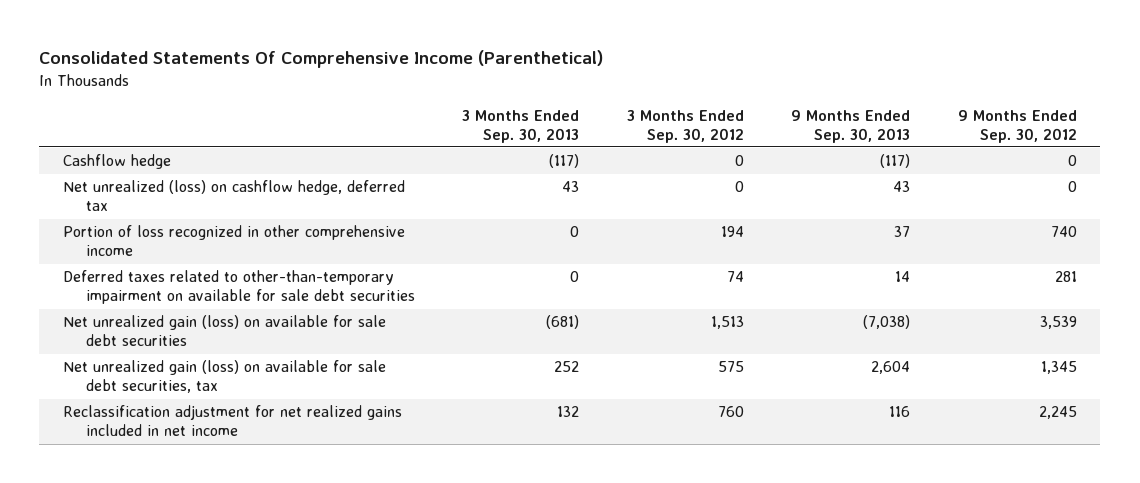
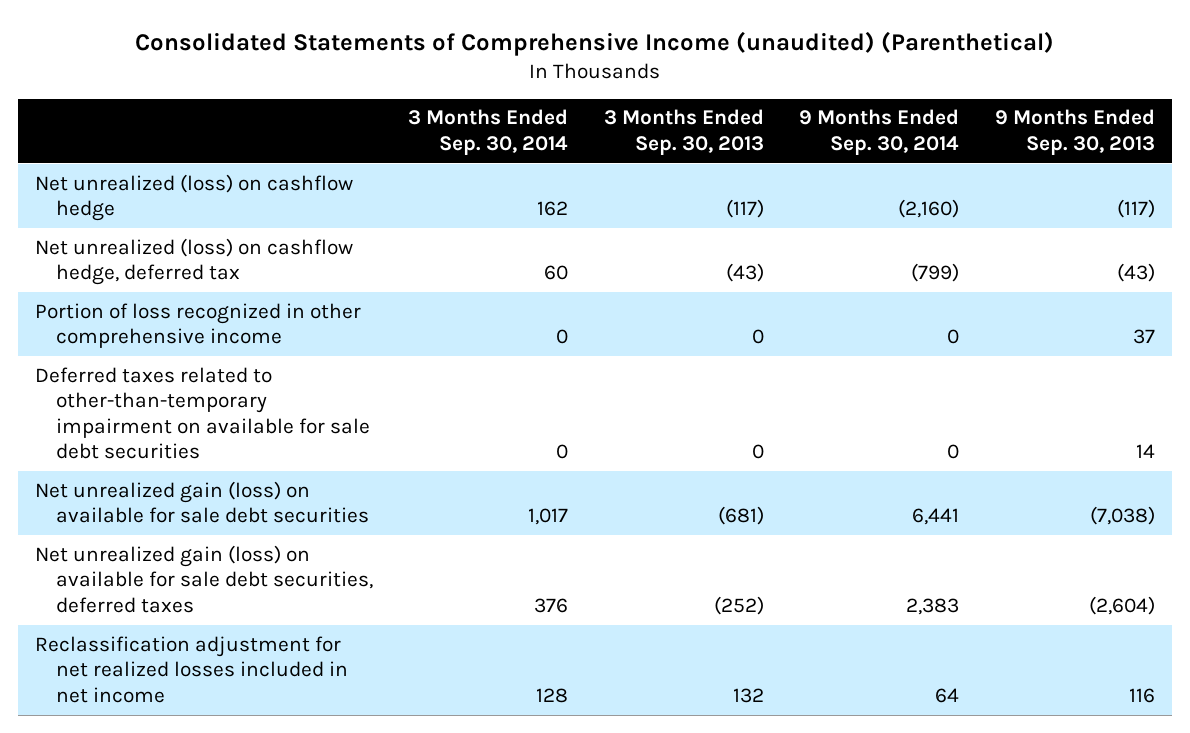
- Consolidated Statements Of Comprehensive Income (Parenthetical)
+ Consolidated Statements of Comprehensive Income (unaudited) (Parenthetical)
- | 3 Months Ended Sep. 30, 2013 | 3 Months Ended Sep. 30, 2012 | 9 Months Ended Sep. 30, 2013 | 9 Months Ended Sep. 30, 2012
+ | 3 Months Ended Sep. 30, 2014 | 3 Months Ended Sep. 30, 2013 | 9 Months Ended Sep. 30, 2014 | 9 Months Ended Sep. 30, 2013
- Cashflow hedge | (117) | 0 | (117) | 0
- Net unrealized (loss) on cashflow hedge, deferred tax | 43 | 0 | 43 | 0
+ Net unrealized (loss) on cashflow hedge | 162 | (117) | (2,160) | (117)
+ Net unrealized (loss) on cashflow hedge, deferred tax | 60 | (43) | (799) | (43)
- Net unrealized gain (loss) on available for sale debt securities, tax | 252 | 575 | 2,604 | 1,345
- Reclassification adjustment for net realized gains included in net income | 132 | 760 | 116 | 2,245
+ Net unrealized gain (loss) on available for sale debt securities, deferred taxes | 376 | (252) | 2,383 | (2,604)
+ Reclassification adjustment for net realized losses included in net income | 128 | 132 | 64 | 116

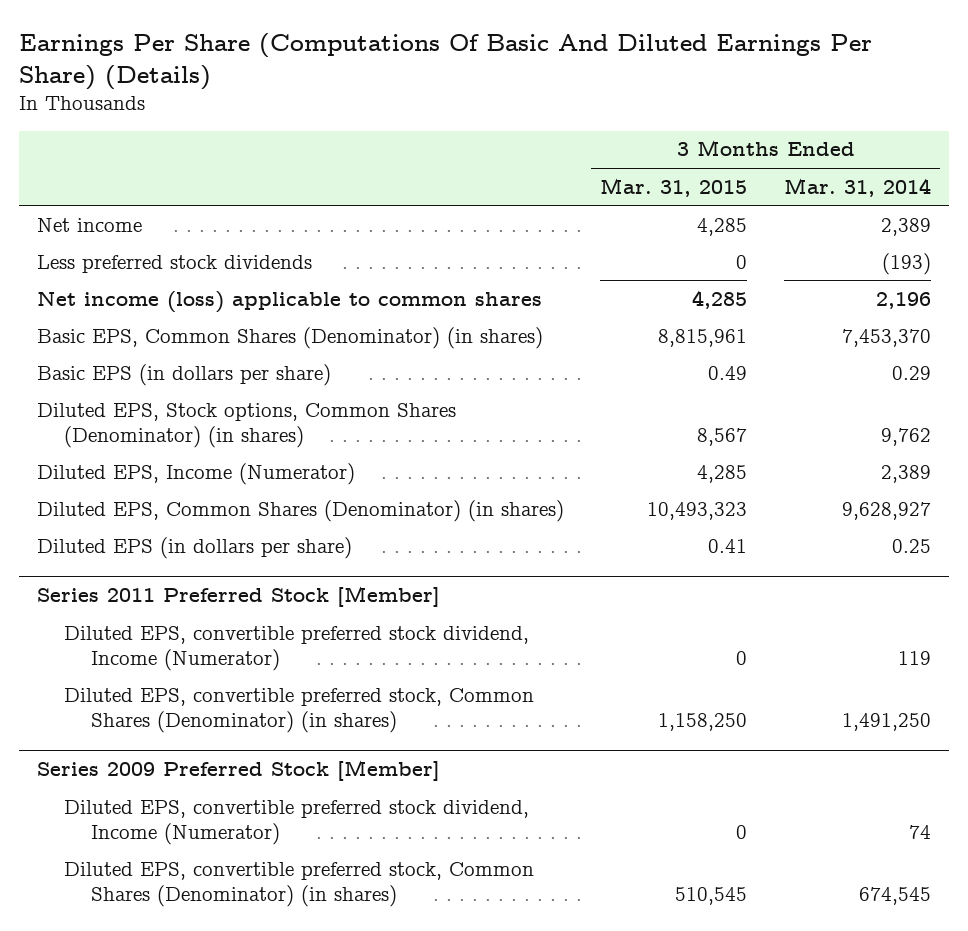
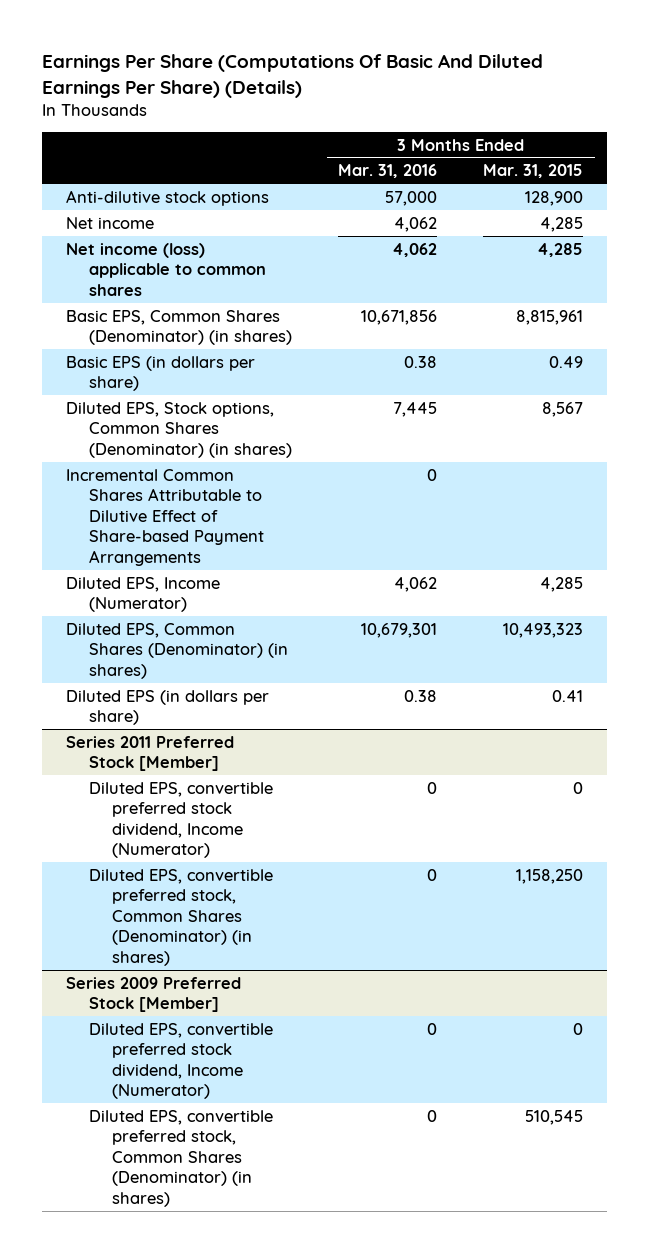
- | 3 Months Ended Mar. 31, 2015 | 3 Months Ended Mar. 31, 2014
+ | 3 Months Ended Mar. 31, 2016 | 3 Months Ended Mar. 31, 2015
+ Anti-dilutive stock options | 57,000 | 128,900
- Less preferred stock dividends | 0 | (193)
+ Incremental Common Shares Attributable to Dilutive Effect of Share-based Payment Arrangements | 0 |

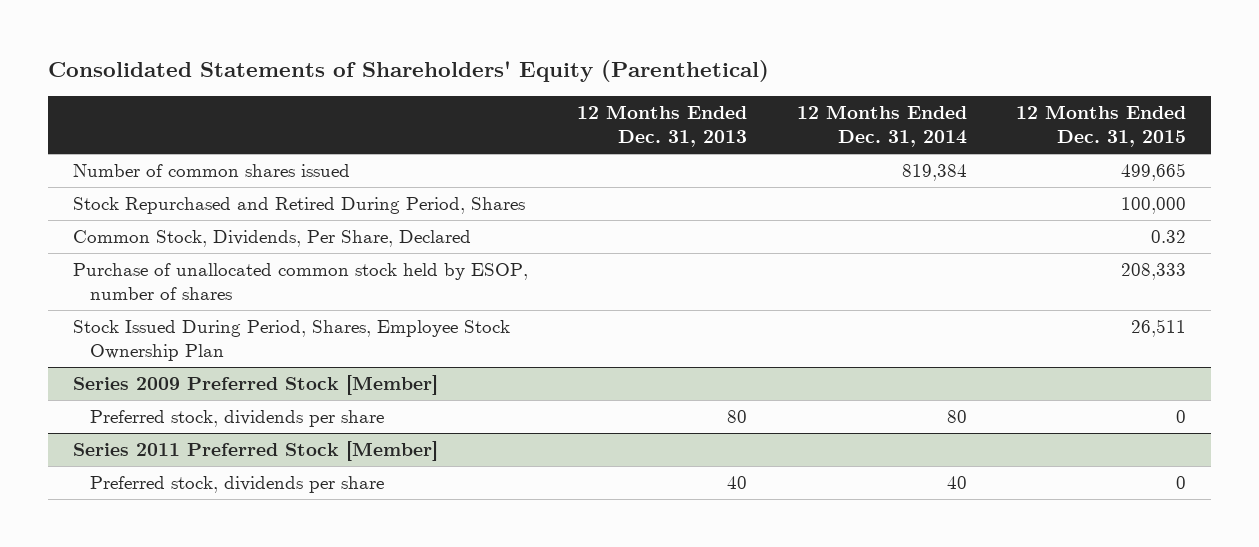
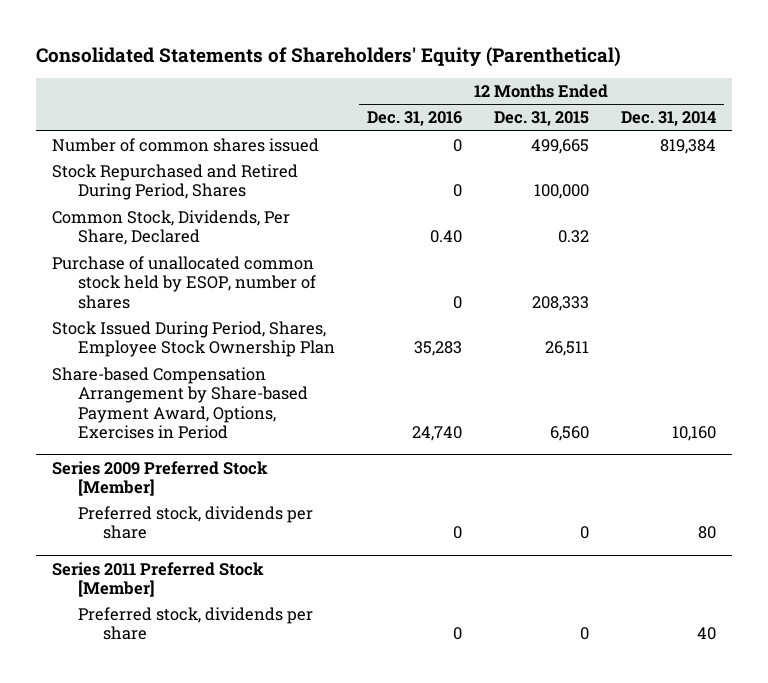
- | 12 Months Ended Dec. 31, 2013 | 12 Months Ended Dec. 31, 2014 | 12 Months Ended Dec. 31, 2015
+ | 12 Months Ended Dec. 31, 2016 | 12 Months Ended Dec. 31, 2015 | 12 Months Ended Dec. 31, 2014
+ Share-based Compensation Arrangement by Share-based Payment Award, Options, Exercises in Period | 24,740 | 6,560 | 10,160

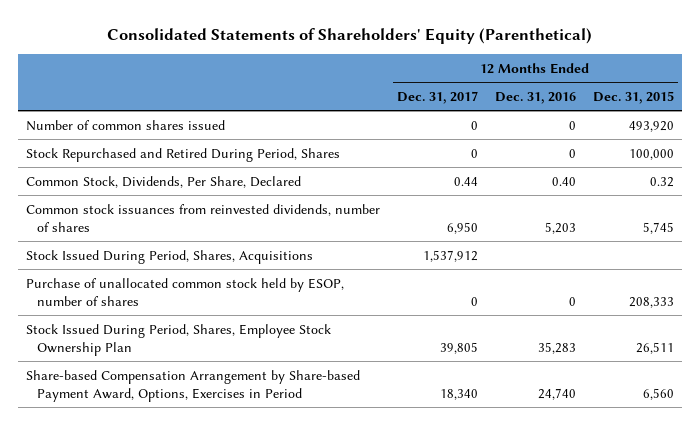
- | 12 Months Ended Dec. 31, 2016 | 12 Months Ended Dec. 31, 2015 | 12 Months Ended Dec. 31, 2014
+ | 12 Months Ended Dec. 31, 2017 | 12 Months Ended Dec. 31, 2016 | 12 Months Ended Dec. 31, 2015
- Number of common shares issued | 0 | 499,665 | 819,384
+ Number of common shares issued | 0 | 0 | 493,920
+ Common stock issuances from reinvested dividends, number of shares | 6,950 | 5,203 | 5,745
+ Stock Issued During Period, Shares, Acquisitions | 1,537,912 | |
- Series 2009 Preferred Stock [Member]
- Preferred stock, dividends per share | 0 | 0 | 80
- Series 2011 Preferred Stock [Member]
- Preferred stock, dividends per share | 0 | 0 | 40

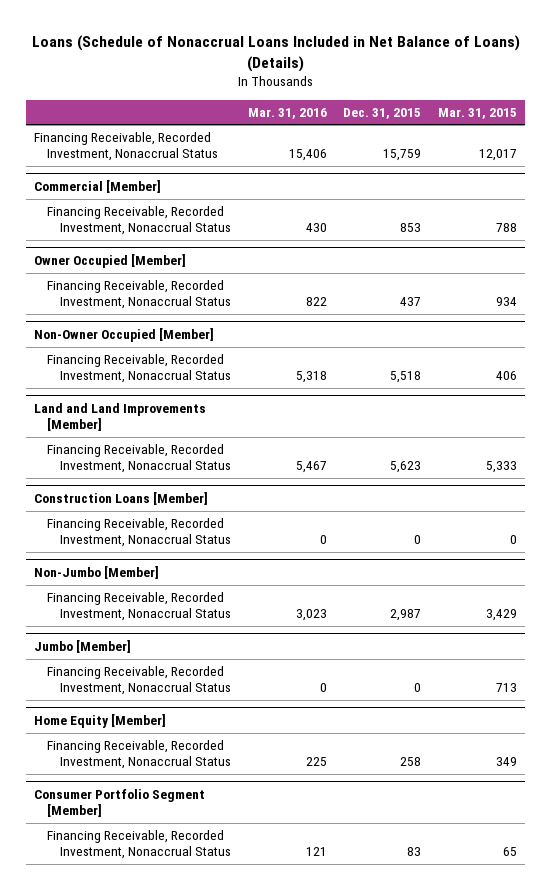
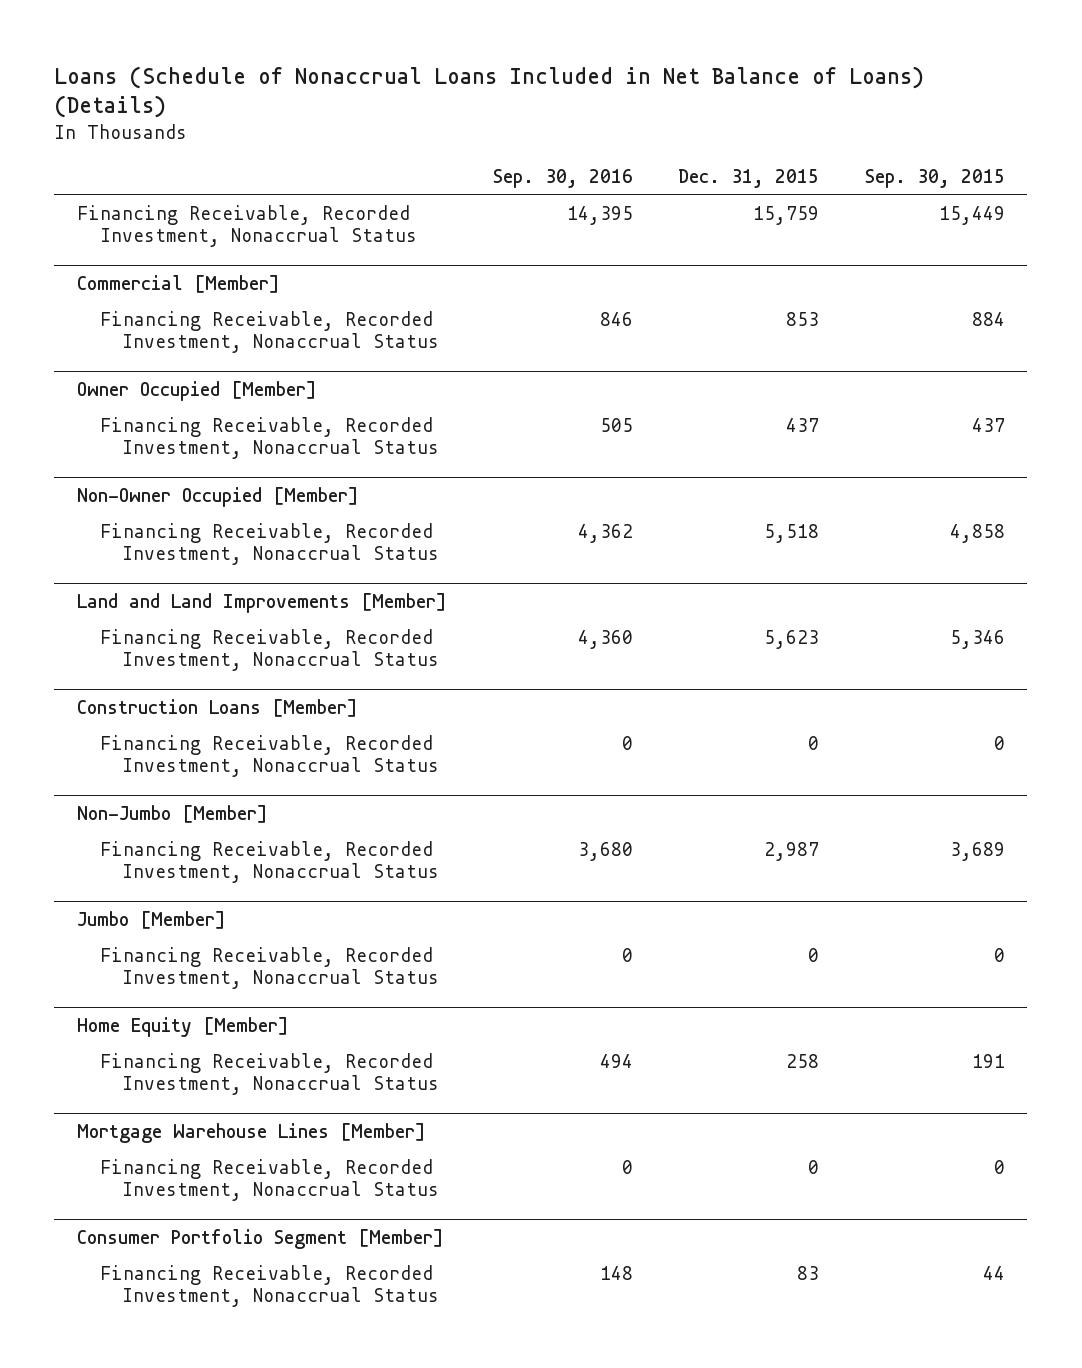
- | Mar. 31, 2016 | Dec. 31, 2015 | Mar. 31, 2015
+ | Sep. 30, 2016 | Dec. 31, 2015 | Sep. 30, 2015
+ Mortgage Warehouse Lines [Member]
+ Financing Receivable, Recorded Investment, Nonaccrual Status | 0 | 0 | 0

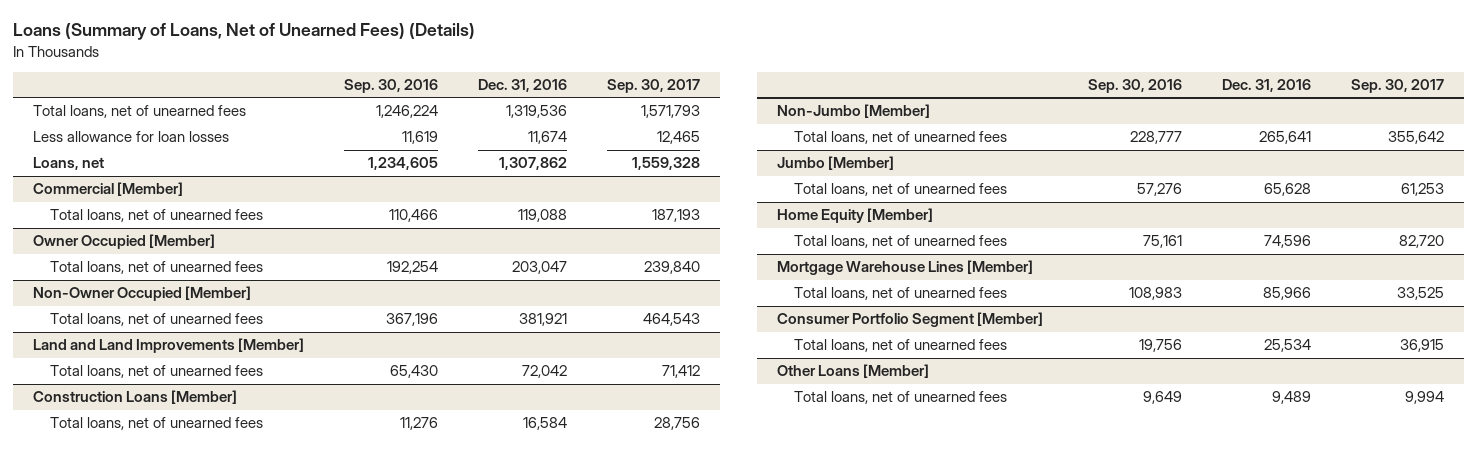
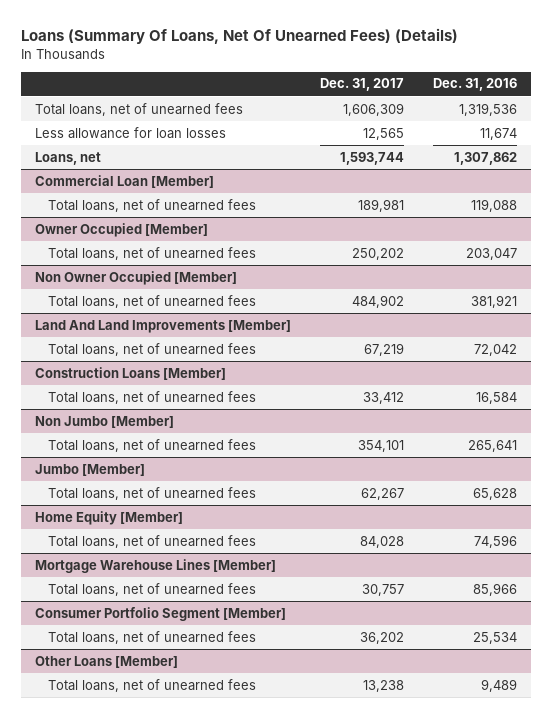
- Loans (Summary of Loans, Net of Unearned Fees) (Details)
+ Loans (Summary Of Loans, Net Of Unearned Fees) (Details)
- | Sep. 30, 2016 | Dec. 31, 2016 | Sep. 30, 2017
+ | Dec. 31, 2017 | Dec. 31, 2016
- Commercial [Member]
+ Commercial Loan [Member]
- Non-Owner Occupied [Member]
+ Non Owner Occupied [Member]
- Land and Land Improvements [Member]
+ Land And Land Improvements [Member]
- Non-Jumbo [Member]
+ Non Jumbo [Member]

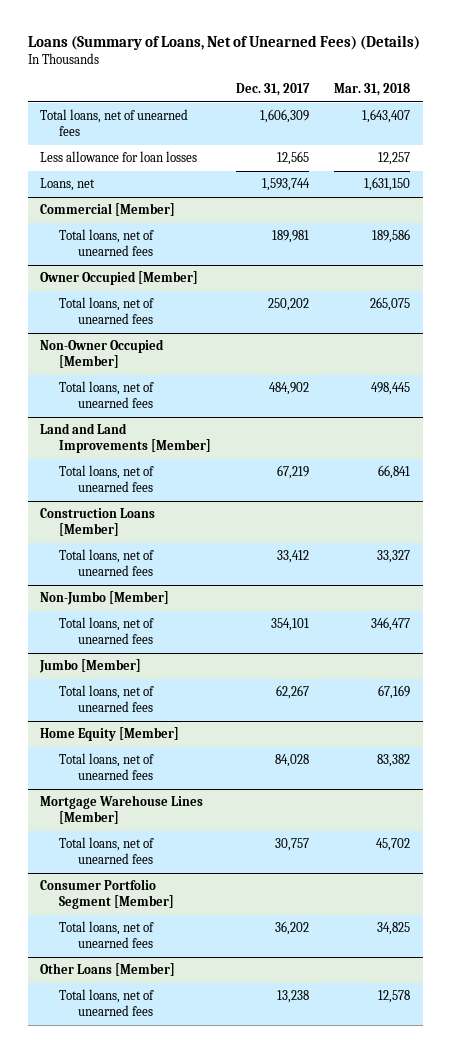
- Loans (Summary Of Loans, Net Of Unearned Fees) (Details)
+ Loans (Summary of Loans, Net of Unearned Fees) (Details)
- | Dec. 31, 2017 | Dec. 31, 2016
+ | Dec. 31, 2017 | Mar. 31, 2018
- Commercial Loan [Member]
+ Commercial [Member]
- Non Owner Occupied [Member]
+ Non-Owner Occupied [Member]
- Land And Land Improvements [Member]
+ Land and Land Improvements [Member]
- Non Jumbo [Member]
+ Non-Jumbo [Member]

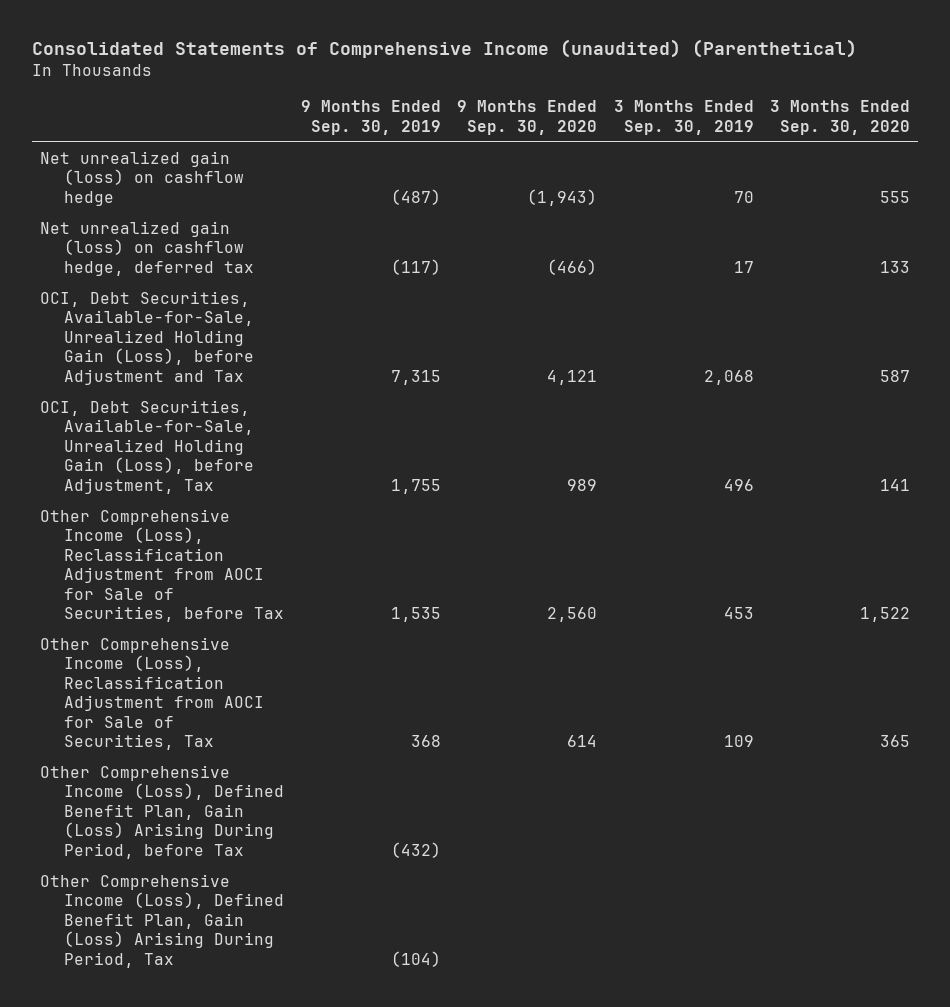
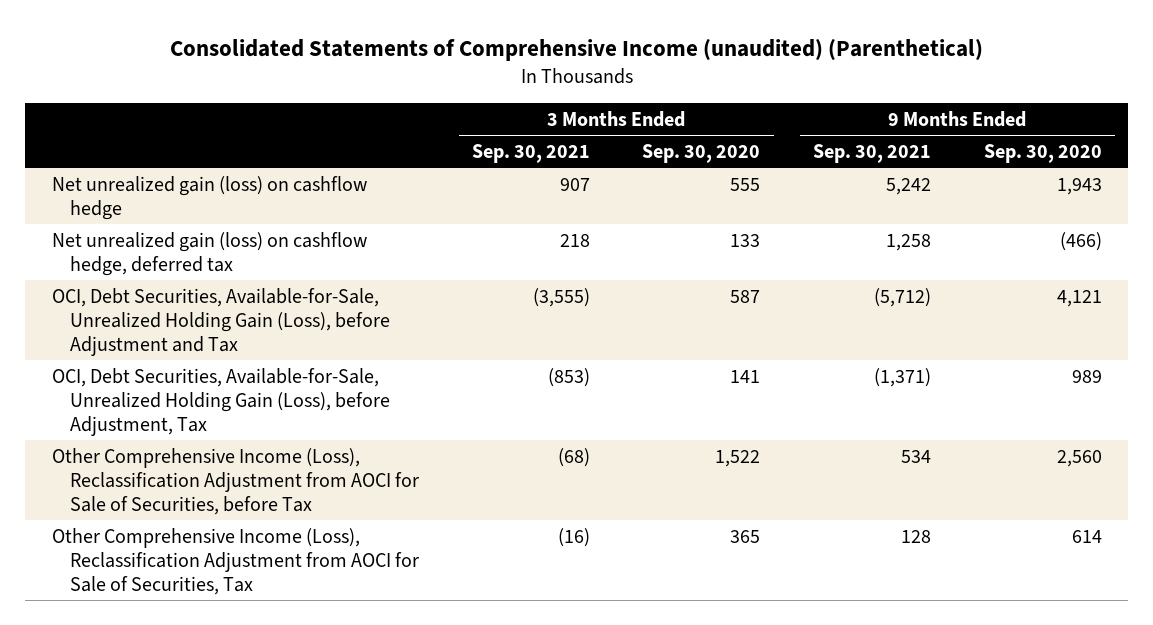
- | 9 Months Ended Sep. 30, 2019 | 9 Months Ended Sep. 30, 2020 | 3 Months Ended Sep. 30, 2019 | 3 Months Ended Sep. 30, 2020
+ | 3 Months Ended Sep. 30, 2021 | 3 Months Ended Sep. 30, 2020 | 9 Months Ended Sep. 30, 2021 | 9 Months Ended Sep. 30, 2020
- Net unrealized gain (loss) on cashflow hedge | (487) | (1,943) | 70 | 555
+ Net unrealized gain (loss) on cashflow hedge | 907 | 555 | 5,242 | 1,943
- Other Comprehensive Income (Loss), Defined Benefit Plan, Gain (Loss) Arising During Period, before Tax | (432) | | |
- Other Comprehensive Income (Loss), Defined Benefit Plan, Gain (Loss) Arising During Period, Tax | (104) | | |

